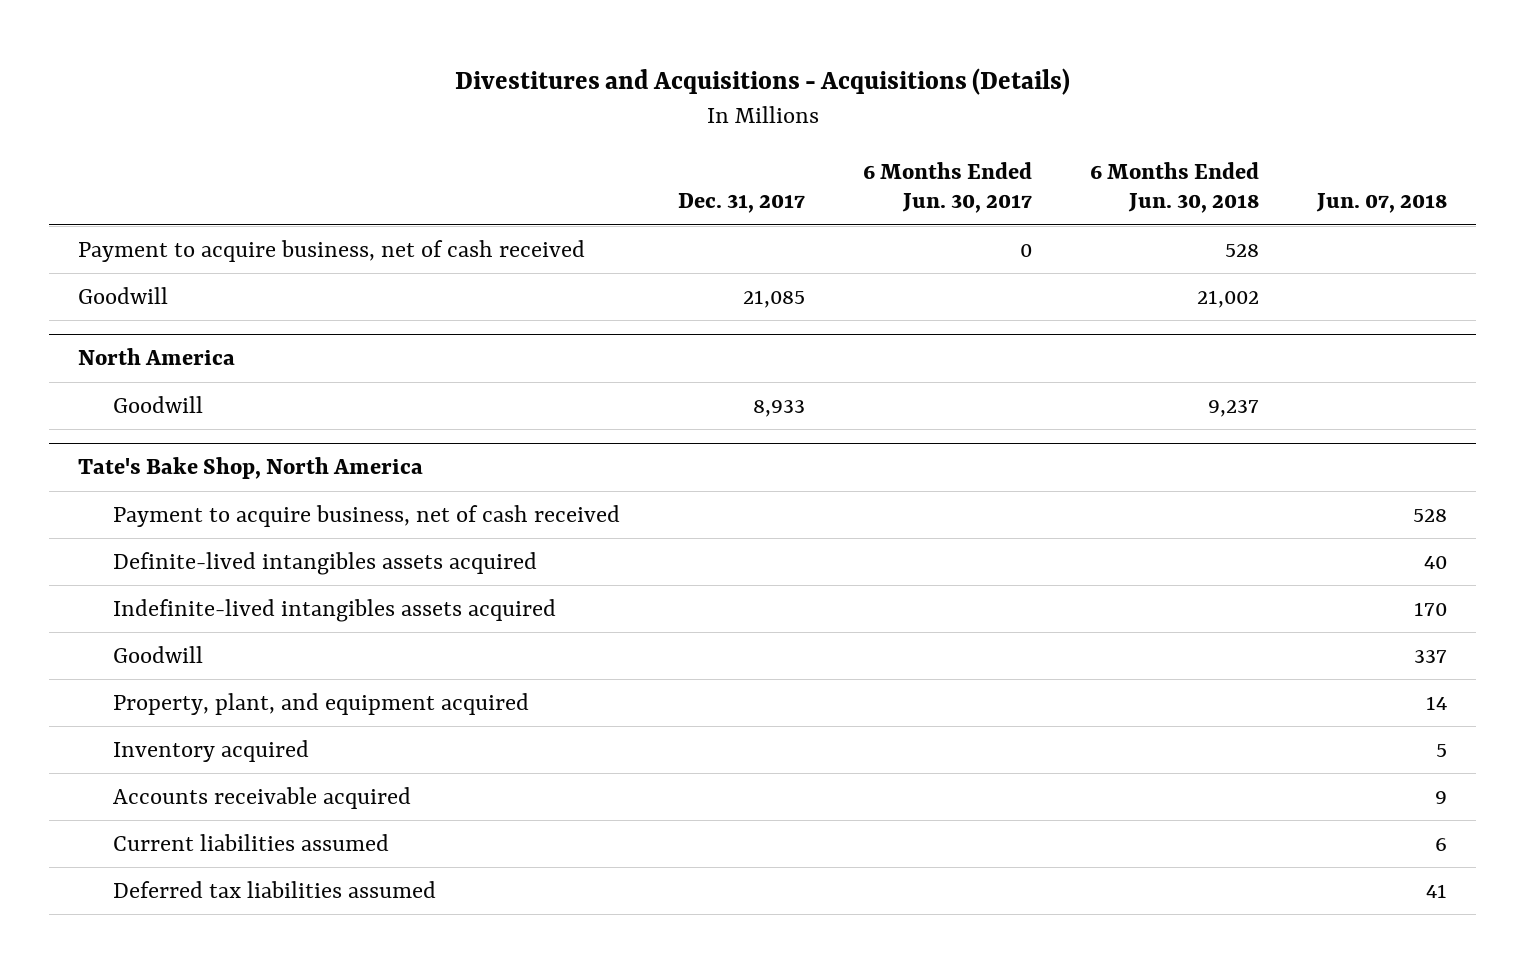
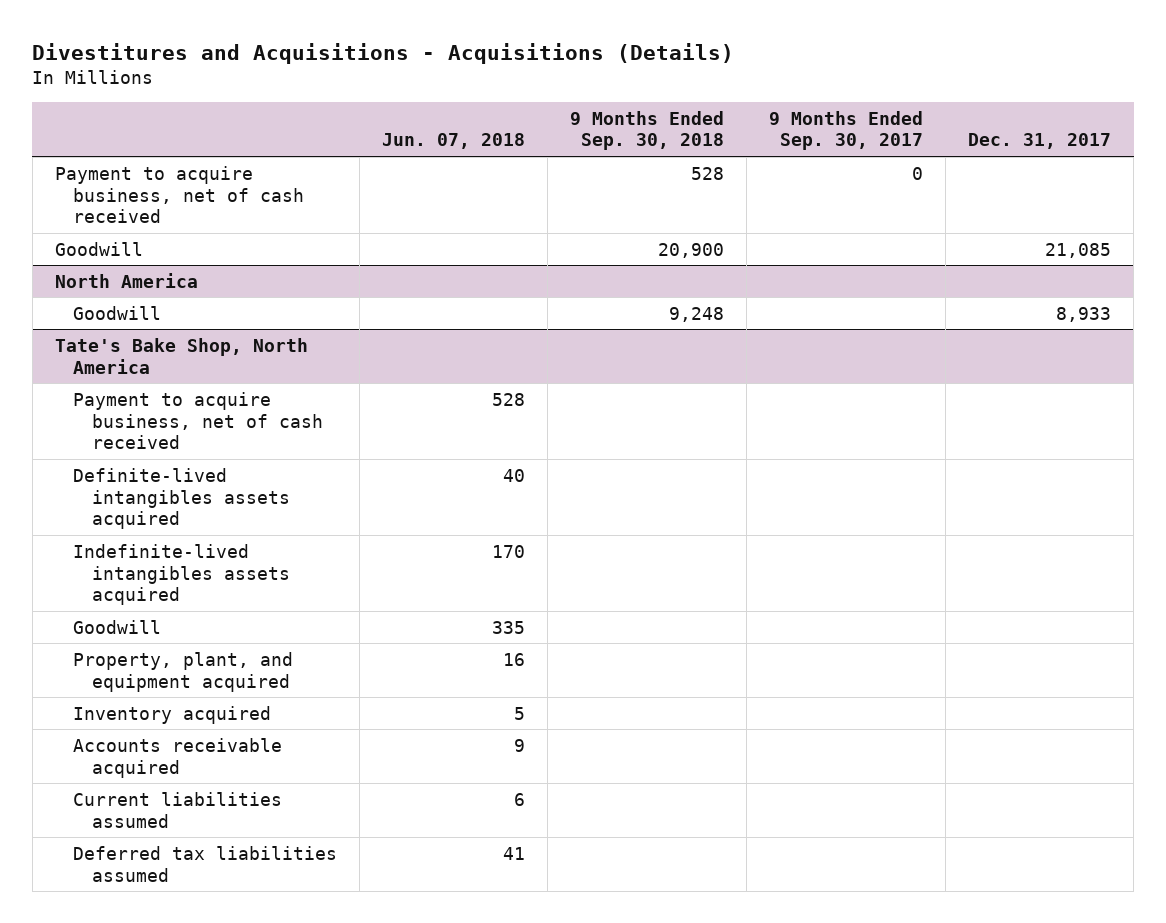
- | Dec. 31, 2017 | 6 Months Ended Jun. 30, 2017 | 6 Months Ended Jun. 30, 2018 | Jun. 07, 2018
+ | Jun. 07, 2018 | 9 Months Ended Sep. 30, 2018 | 9 Months Ended Sep. 30, 2017 | Dec. 31, 2017
@ Tate's Bake Shop, North America
- Goodwill | | | | 337
- Property, plant, and equipment acquired | | | | 14
+ Goodwill | 335 | | |
+ Property, plant, and equipment acquired | 16 | | |

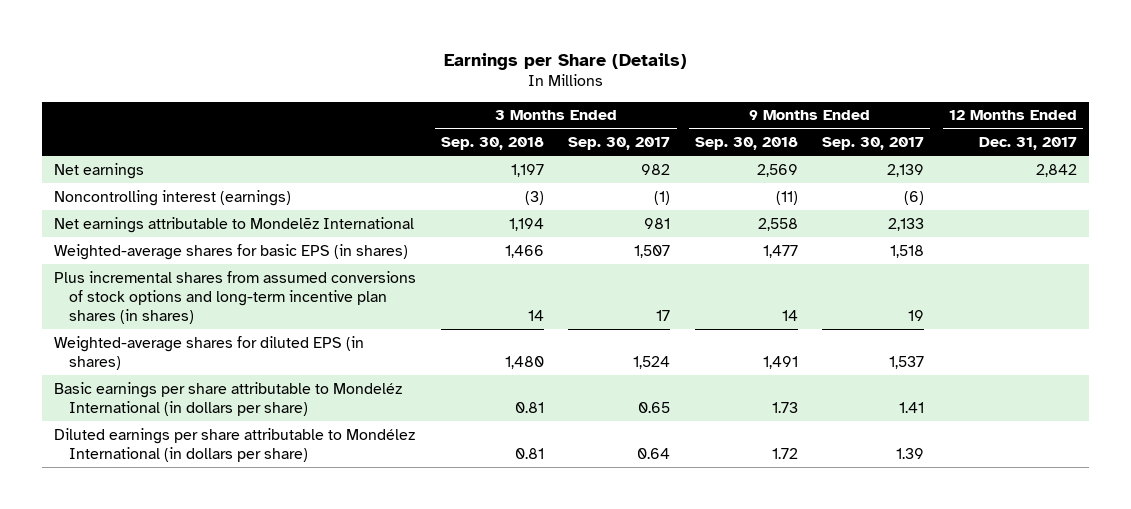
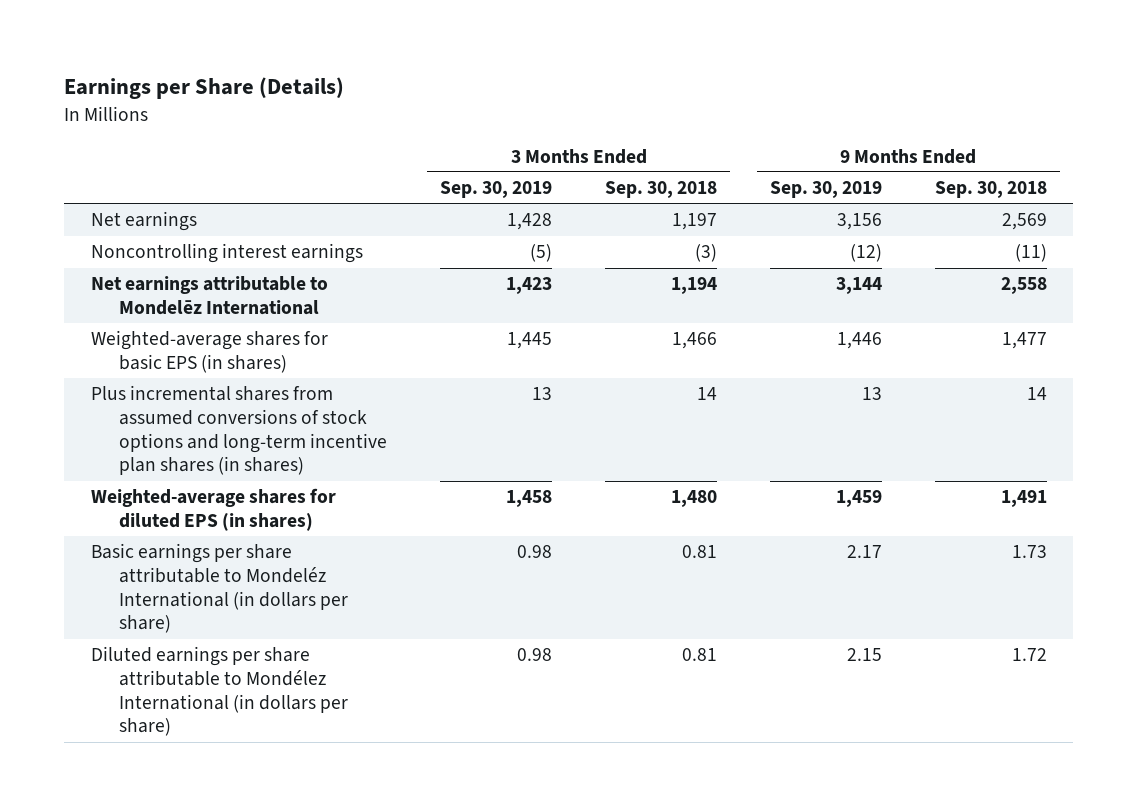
- | 3 Months Ended Sep. 30, 2018 | 3 Months Ended Sep. 30, 2017 | 9 Months Ended Sep. 30, 2018 | 9 Months Ended Sep. 30, 2017 | 12 Months Ended Dec. 31, 2017
+ | 3 Months Ended Sep. 30, 2019 | 3 Months Ended Sep. 30, 2018 | 9 Months Ended Sep. 30, 2019 | 9 Months Ended Sep. 30, 2018
- Noncontrolling interest (earnings) | (3) | (1) | (11) | (6) |
+ Noncontrolling interest earnings | (5) | (3) | (12) | (11)

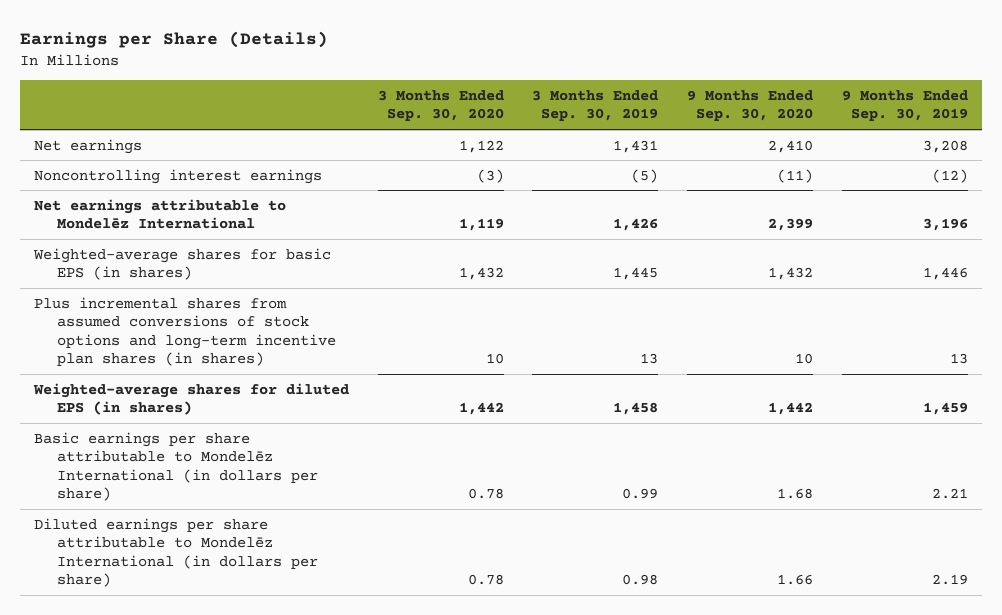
- | 3 Months Ended Sep. 30, 2019 | 3 Months Ended Sep. 30, 2018 | 9 Months Ended Sep. 30, 2019 | 9 Months Ended Sep. 30, 2018
+ | 3 Months Ended Sep. 30, 2020 | 3 Months Ended Sep. 30, 2019 | 9 Months Ended Sep. 30, 2020 | 9 Months Ended Sep. 30, 2019
- Net earnings | 1,428 | 1,197 | 3,156 | 2,569
+ Net earnings | 1,122 | 1,431 | 2,410 | 3,208
- Net earnings attributable to Mondelēz International | 1,423 | 1,194 | 3,144 | 2,558
+ Net earnings attributable to Mondelēz International | 1,119 | 1,426 | 2,399 | 3,196
- Basic earnings per share attributable to Mondeléz International (in dollars per share) | 0.98 | 0.81 | 2.17 | 1.73
- Diluted earnings per share attributable to Mondélez International (in dollars per share) | 0.98 | 0.81 | 2.15 | 1.72
+ Basic earnings per share attributable to Mondelēz International (in dollars per share) | 0.78 | 0.99 | 1.68 | 2.21
+ Diluted earnings per share attributable to Mondelēz International (in dollars per share) | 0.78 | 0.98 | 1.66 | 2.19

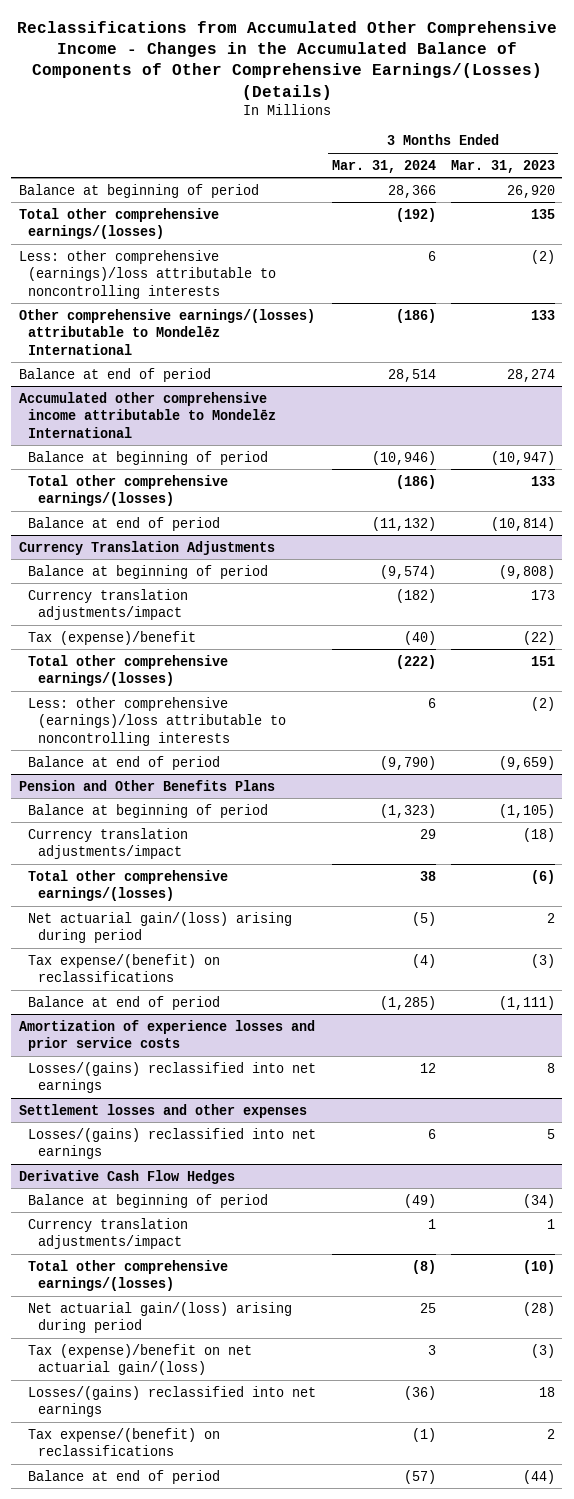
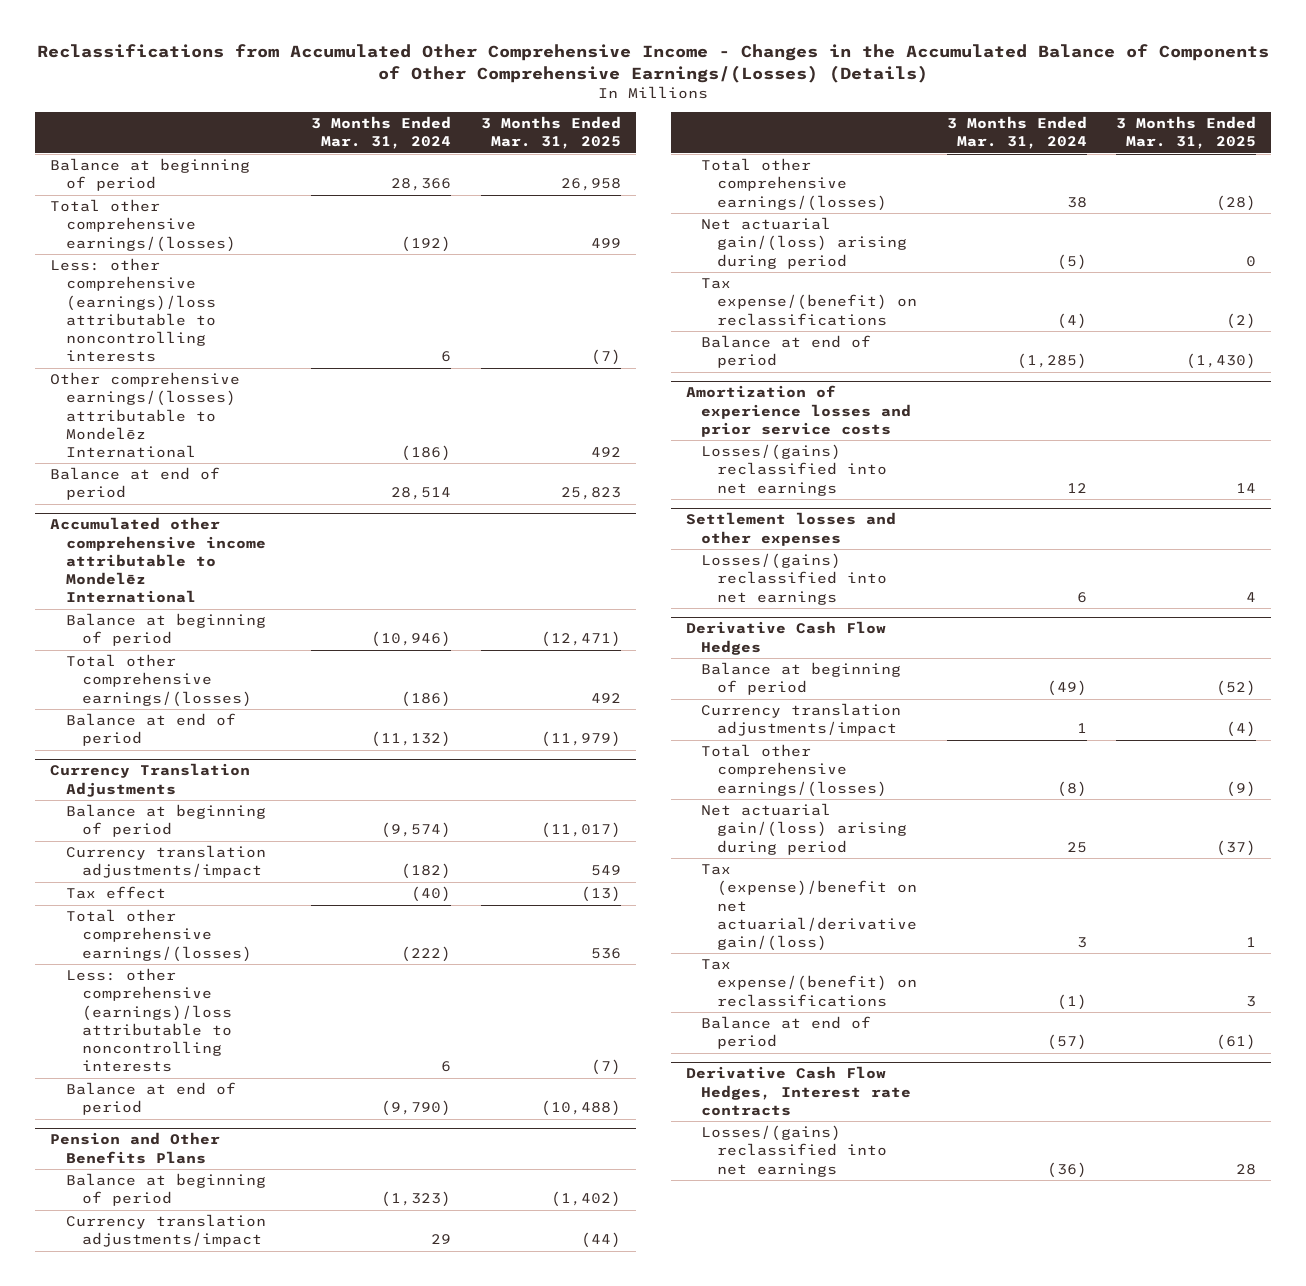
- | 3 Months Ended Mar. 31, 2024 | 3 Months Ended Mar. 31, 2023
+ | 3 Months Ended Mar. 31, 2024 | 3 Months Ended Mar. 31, 2025
@ Currency Translation Adjustments
- Tax (expense)/benefit | (40) | (22)
+ Tax effect | (40) | (13)
@ Derivative Cash Flow Hedges
- Tax (expense)/benefit on net actuarial gain/(loss) | 3 | (3)
- Losses/(gains) reclassified into net earnings | (36) | 18
+ Tax (expense)/benefit on net actuarial/derivative gain/(loss) | 3 | 1
+ Derivative Cash Flow Hedges, Interest rate contracts
+ Losses/(gains) reclassified into net earnings | (36) | 28

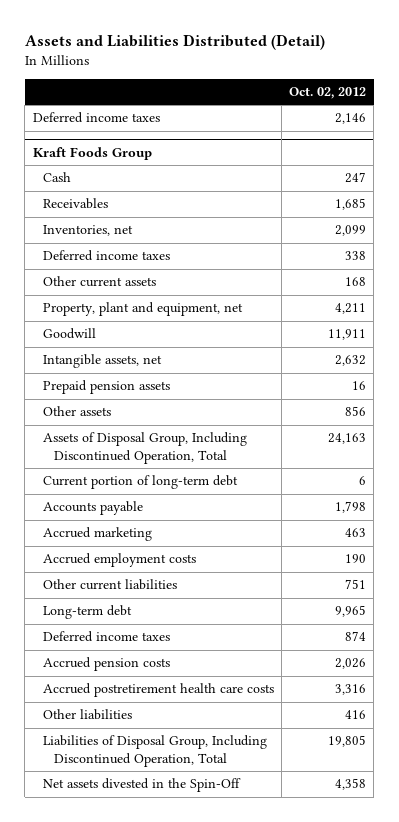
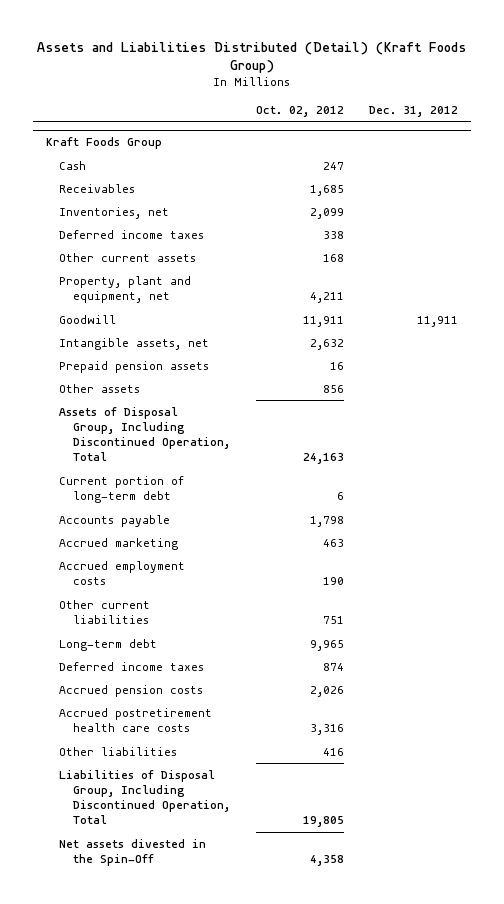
- Assets and Liabilities Distributed (Detail)
+ Assets and Liabilities Distributed (Detail) (Kraft Foods Group)
- | Oct. 02, 2012
+ | Oct. 02, 2012 | Dec. 31, 2012
- Deferred income taxes | 2,146

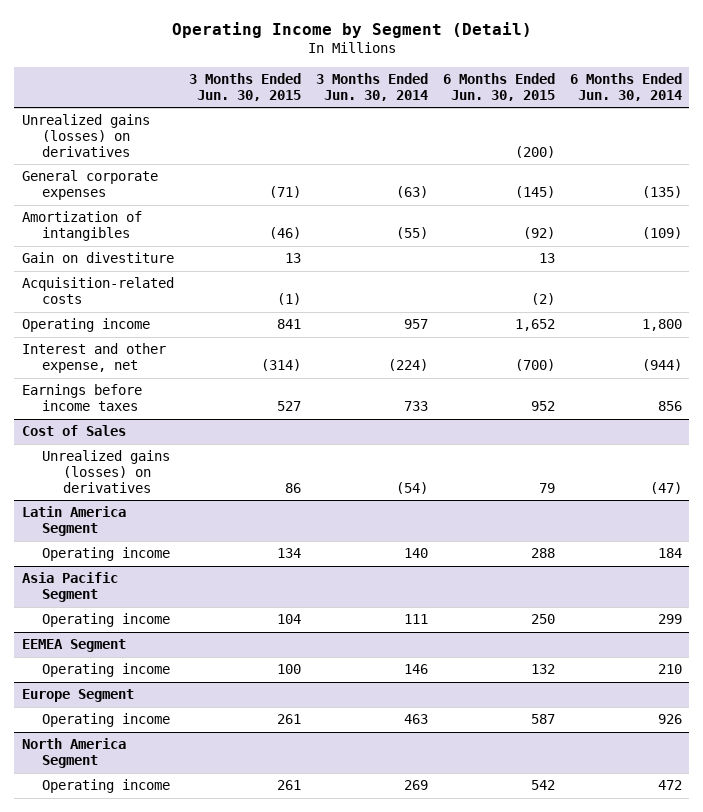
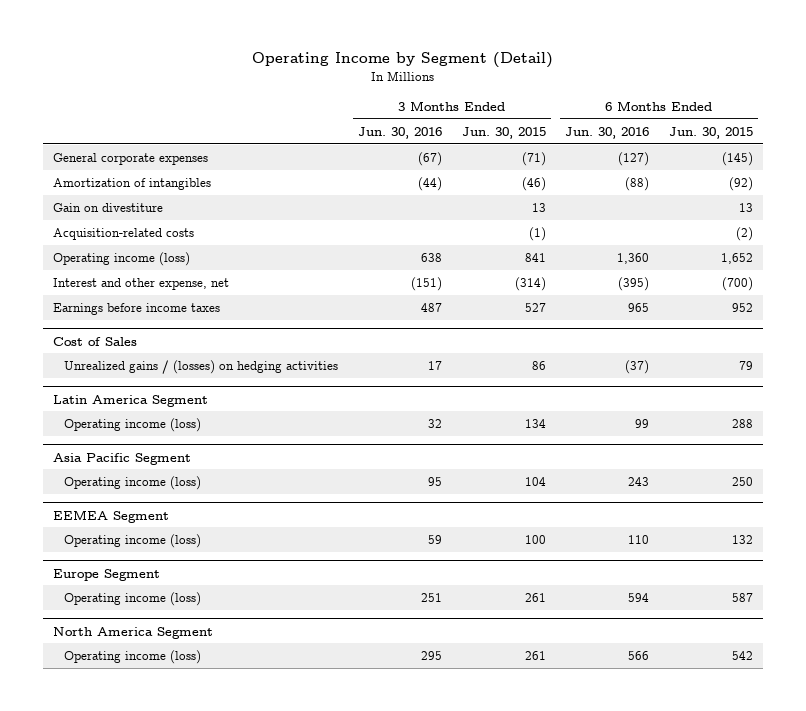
- | 3 Months Ended Jun. 30, 2015 | 3 Months Ended Jun. 30, 2014 | 6 Months Ended Jun. 30, 2015 | 6 Months Ended Jun. 30, 2014
+ | 3 Months Ended Jun. 30, 2016 | 3 Months Ended Jun. 30, 2015 | 6 Months Ended Jun. 30, 2016 | 6 Months Ended Jun. 30, 2015
- Unrealized gains (losses) on derivatives | | | (200) |
- Operating income | 841 | 957 | 1,652 | 1,800
+ Operating income (loss) | 638 | 841 | 1,360 | 1,652
@ Cost of Sales
- Unrealized gains (losses) on derivatives | 86 | (54) | 79 | (47)
+ Unrealized gains / (losses) on hedging activities | 17 | 86 | (37) | 79
@ Latin America Segment
- Operating income | 134 | 140 | 288 | 184
+ Operating income (loss) | 32 | 134 | 99 | 288
@ Asia Pacific Segment
- Operating income | 104 | 111 | 250 | 299
+ Operating income (loss) | 95 | 104 | 243 | 250
@ EEMEA Segment
- Operating income | 100 | 146 | 132 | 210
+ Operating income (loss) | 59 | 100 | 110 | 132
@ Europe Segment
- Operating income | 261 | 463 | 587 | 926
+ Operating income (loss) | 251 | 261 | 594 | 587
@ North America Segment
- Operating income | 261 | 269 | 542 | 472
+ Operating income (loss) | 295 | 261 | 566 | 542

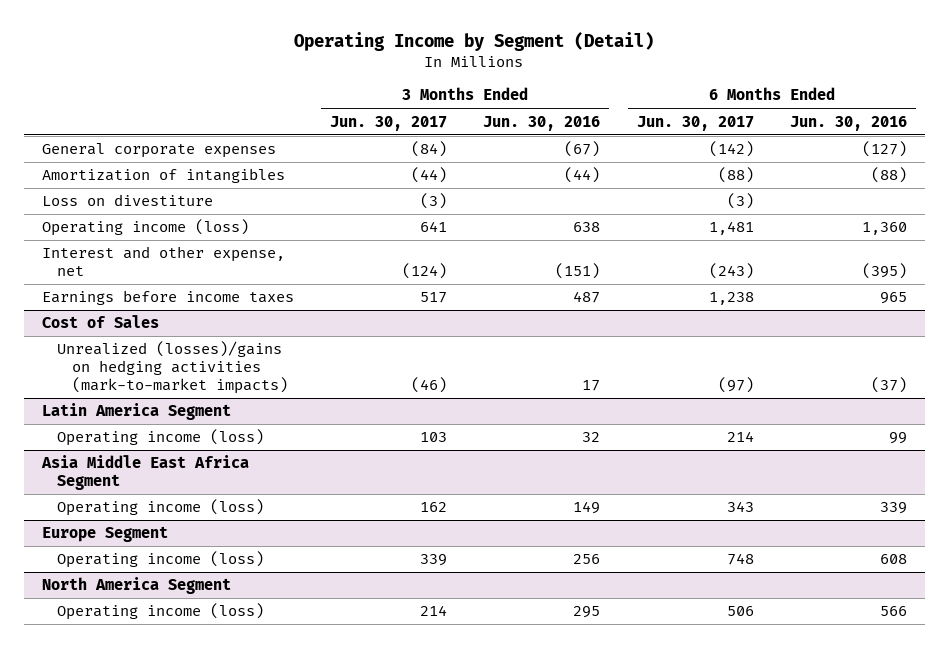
- | 3 Months Ended Jun. 30, 2016 | 3 Months Ended Jun. 30, 2015 | 6 Months Ended Jun. 30, 2016 | 6 Months Ended Jun. 30, 2015
+ | 3 Months Ended Jun. 30, 2017 | 3 Months Ended Jun. 30, 2016 | 6 Months Ended Jun. 30, 2017 | 6 Months Ended Jun. 30, 2016
- Gain on divestiture | | 13 | | 13
- Acquisition-related costs | | (1) | | (2)
+ Loss on divestiture | (3) | | (3) |
@ Cost of Sales
- Unrealized gains / (losses) on hedging activities | 17 | 86 | (37) | 79
+ Unrealized (losses)/gains on hedging activities (mark-to-market impacts) | (46) | 17 | (97) | (37)
- Asia Pacific Segment
- Operating income (loss) | 95 | 104 | 243 | 250
- EEMEA Segment
- Operating income (loss) | 59 | 100 | 110 | 132
+ Asia Middle East Africa Segment
+ Operating income (loss) | 162 | 149 | 343 | 339
@ Europe Segment
- Operating income (loss) | 251 | 261 | 594 | 587
+ Operating income (loss) | 339 | 256 | 748 | 608

